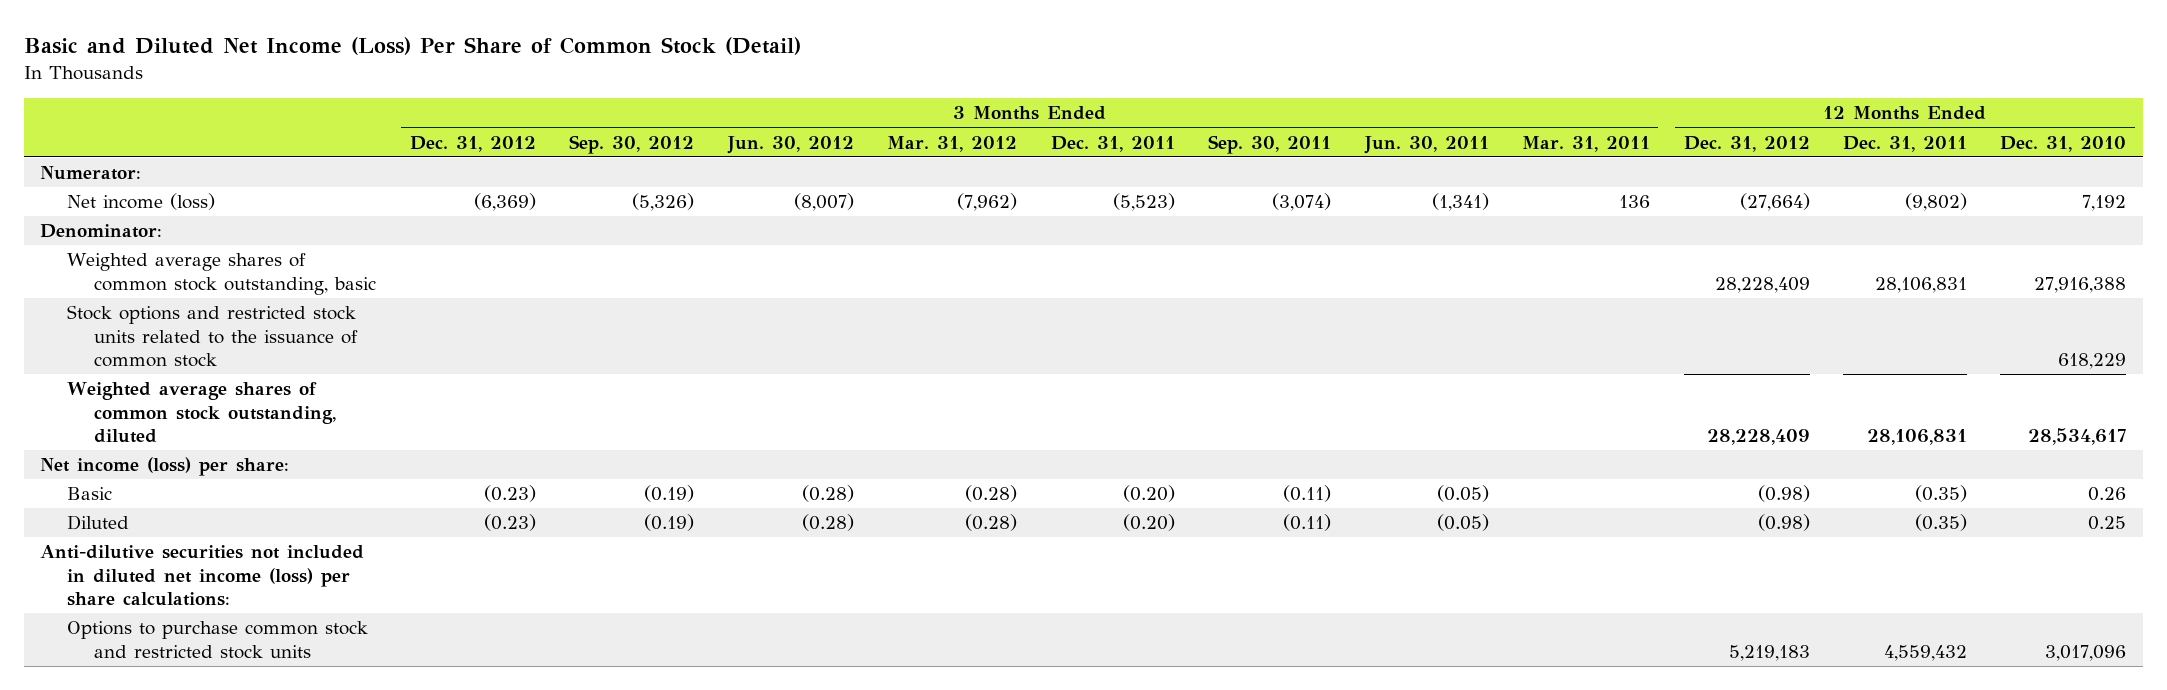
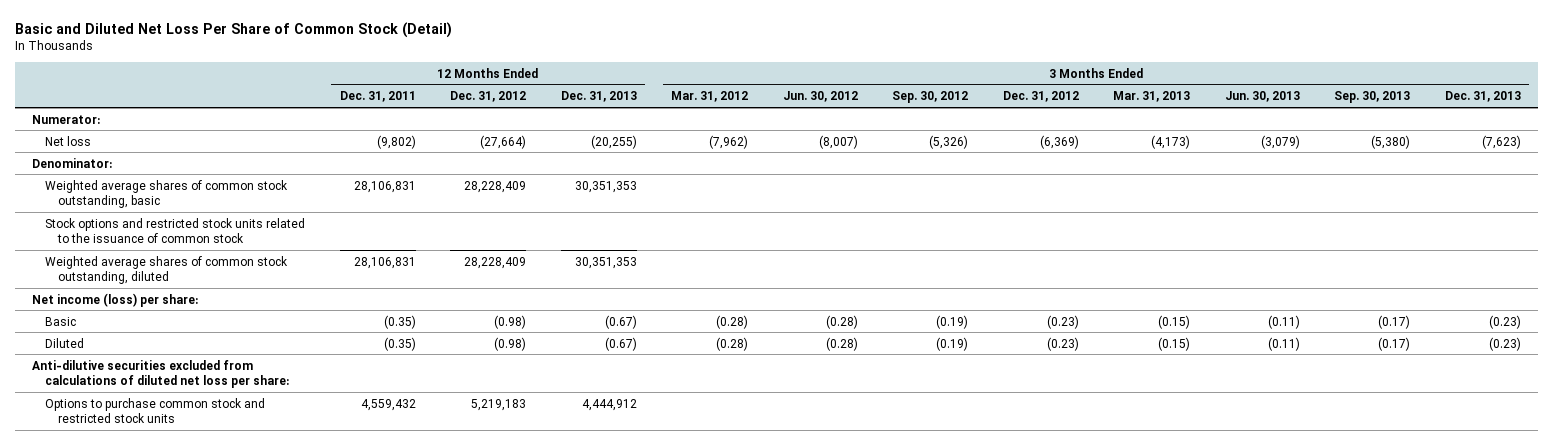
- Basic and Diluted Net Income (Loss) Per Share of Common Stock (Detail)
+ Basic and Diluted Net Loss Per Share of Common Stock (Detail)
- | 3 Months Ended Dec. 31, 2012 | 3 Months Ended Sep. 30, 2012 | 3 Months Ended Jun. 30, 2012 | 3 Months Ended Mar. 31, 2012 | 3 Months Ended Dec. 31, 2011 | 3 Months Ended Sep. 30, 2011 | 3 Months Ended Jun. 30, 2011 | 3 Months Ended Mar. 31, 2011 | 12 Months Ended Dec. 31, 2012 | 12 Months Ended Dec. 31, 2011 | 12 Months Ended Dec. 31, 2010
+ | 12 Months Ended Dec. 31, 2011 | 12 Months Ended Dec. 31, 2012 | 12 Months Ended Dec. 31, 2013 | 3 Months Ended Mar. 31, 2012 | 3 Months Ended Jun. 30, 2012 | 3 Months Ended Sep. 30, 2012 | 3 Months Ended Dec. 31, 2012 | 3 Months Ended Mar. 31, 2013 | 3 Months Ended Jun. 30, 2013 | 3 Months Ended Sep. 30, 2013 | 3 Months Ended Dec. 31, 2013
- Net income (loss) | (6,369) | (5,326) | (8,007) | (7,962) | (5,523) | (3,074) | (1,341) | 136 | (27,664) | (9,802) | 7,192
+ Net loss | (9,802) | (27,664) | (20,255) | (7,962) | (8,007) | (5,326) | (6,369) | (4,173) | (3,079) | (5,380) | (7,623)
- Anti-dilutive securities not included in diluted net income (loss) per share calculations:
+ Anti-dilutive securities excluded from calculations of diluted net loss per share:

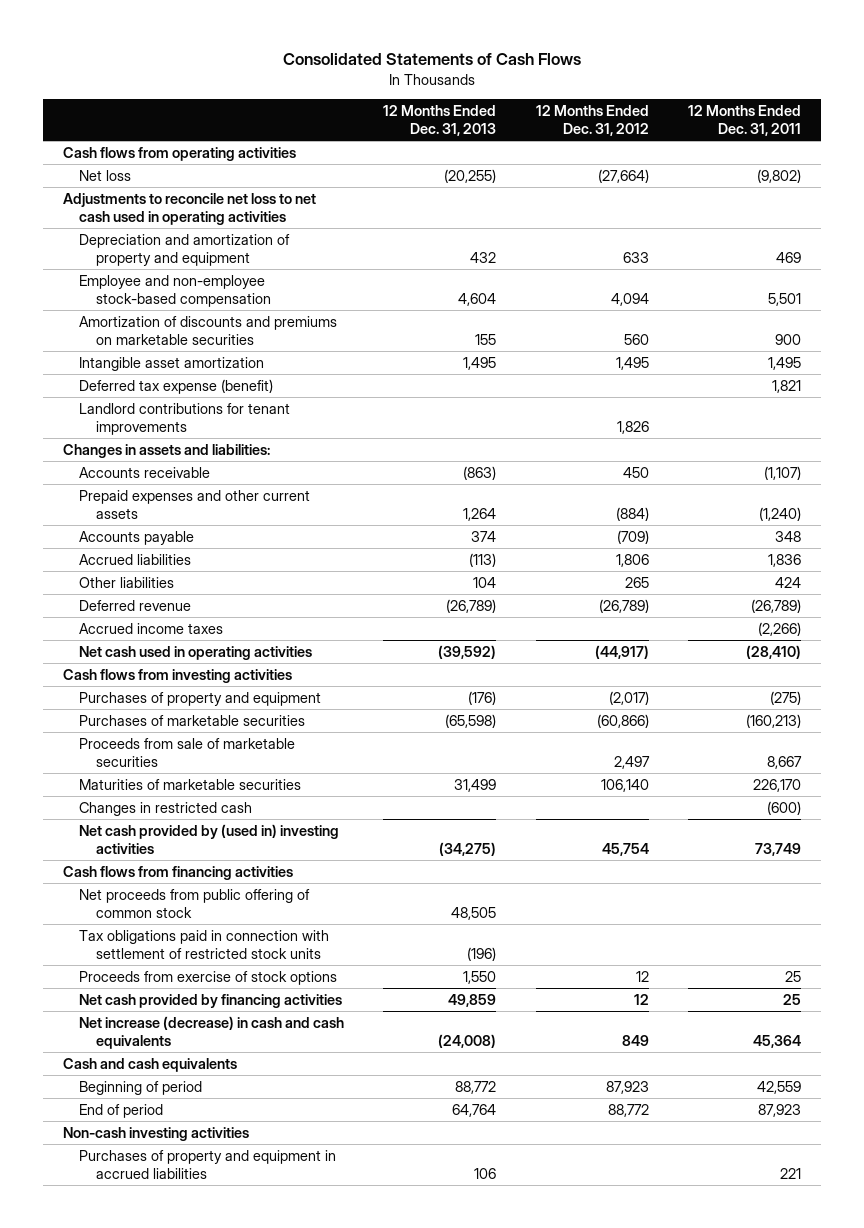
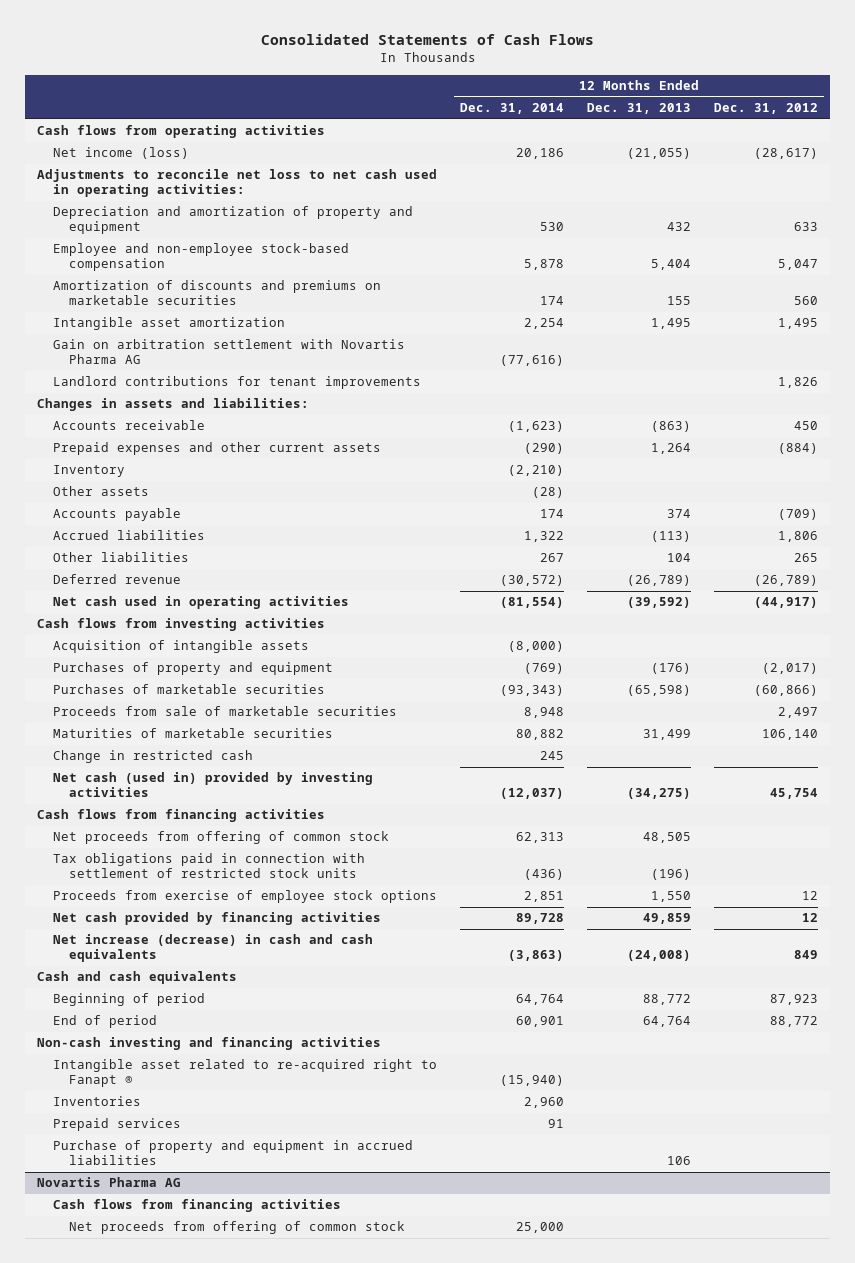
- | 12 Months Ended Dec. 31, 2013 | 12 Months Ended Dec. 31, 2012 | 12 Months Ended Dec. 31, 2011
+ | 12 Months Ended Dec. 31, 2014 | 12 Months Ended Dec. 31, 2013 | 12 Months Ended Dec. 31, 2012
- Net loss | (20,255) | (27,664) | (9,802)
- Adjustments to reconcile net loss to net cash used in operating activities
+ Net income (loss) | 20,186 | (21,055) | (28,617)
+ Adjustments to reconcile net loss to net cash used in operating activities:
- Employee and non-employee stock-based compensation | 4,604 | 4,094 | 5,501
+ Employee and non-employee stock-based compensation | 5,878 | 5,404 | 5,047
- Deferred tax expense (benefit) | | | 1,821
+ Gain on arbitration settlement with Novartis Pharma AG | (77,616) | |
+ Inventory | (2,210) | |
+ Other assets | (28) | |
- Accrued income taxes | | | (2,266)
+ Acquisition of intangible assets | (8,000) | |
- Changes in restricted cash | | | (600)
- Net cash provided by (used in) investing activities | (34,275) | 45,754 | 73,749
+ Change in restricted cash | 245 | |
+ Net cash (used in) provided by investing activities | (12,037) | (34,275) | 45,754
- Net proceeds from public offering of common stock | 48,505 | |
+ Net proceeds from offering of common stock | 62,313 | 48,505 |
- Proceeds from exercise of stock options | 1,550 | 12 | 25
+ Proceeds from exercise of employee stock options | 2,851 | 1,550 | 12
- Non-cash investing activities
- Purchases of property and equipment in accrued liabilities | 106 | | 221
+ Non-cash investing and financing activities
+ Intangible asset related to re-acquired right to Fanapt ® | (15,940) | |
+ Inventories | 2,960 | |
+ Prepaid services | 91 | |
+ Purchase of property and equipment in accrued liabilities | | 106 |
+ Novartis Pharma AG
+ Cash flows from financing activities
+ Net proceeds from offering of common stock | 25,000 | |

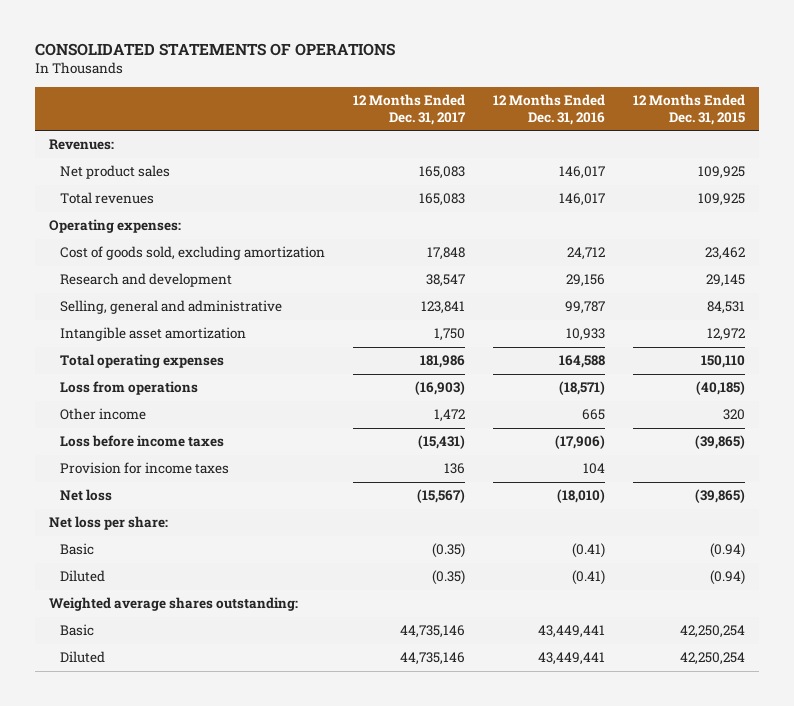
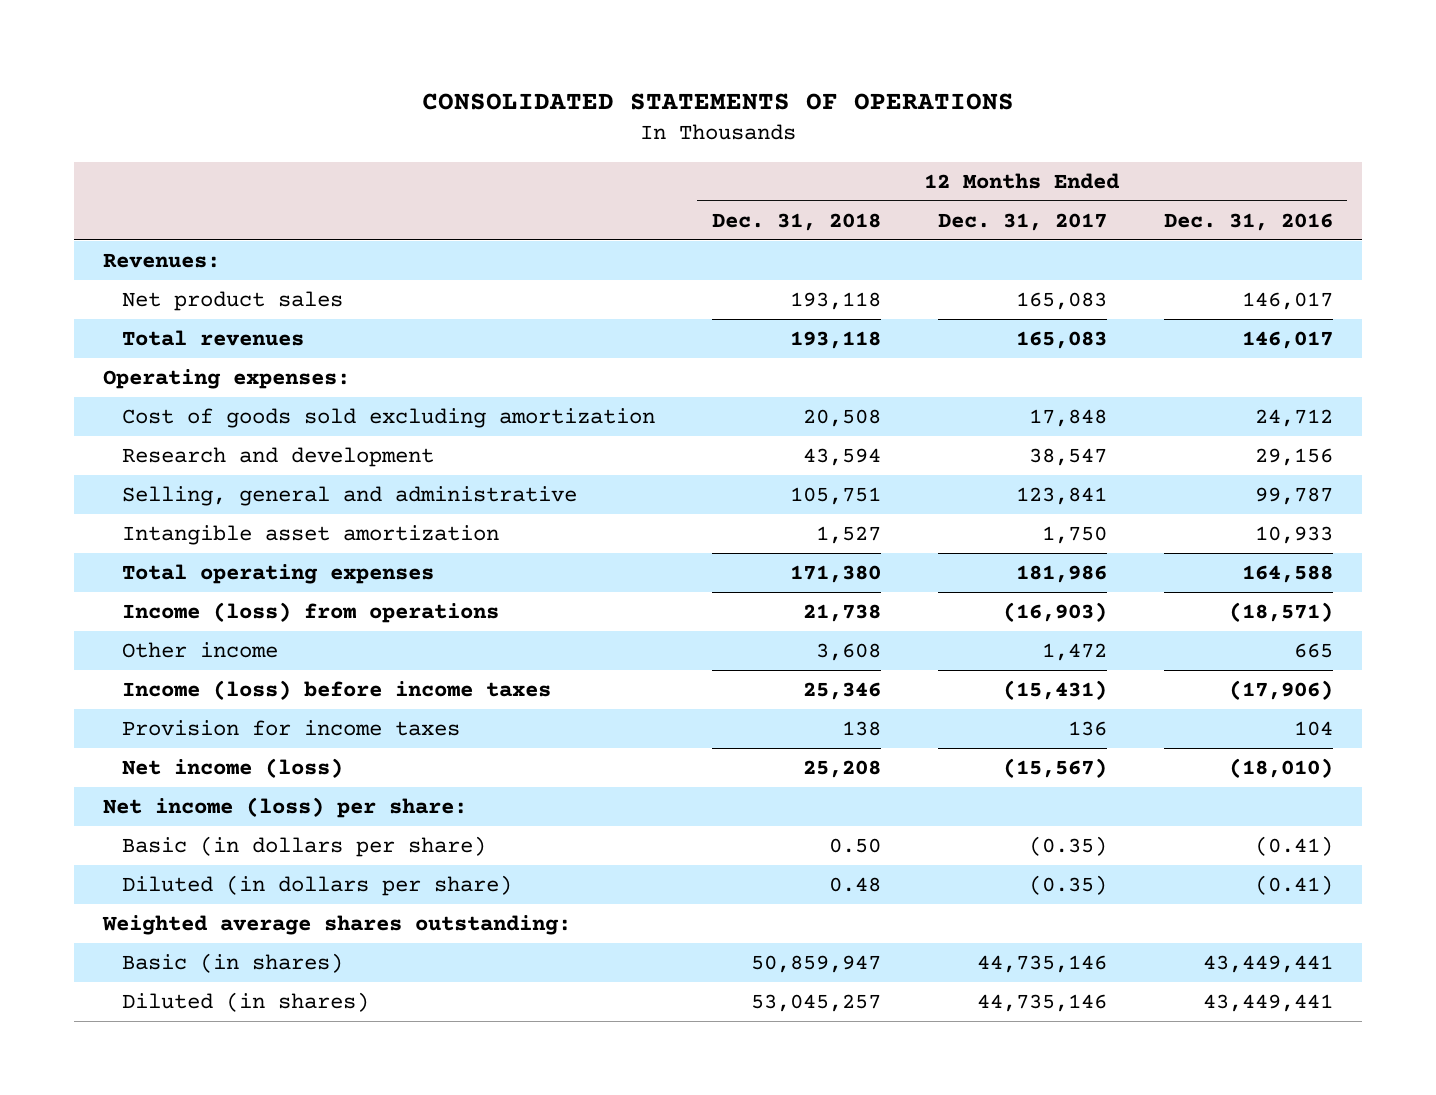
- | 12 Months Ended Dec. 31, 2017 | 12 Months Ended Dec. 31, 2016 | 12 Months Ended Dec. 31, 2015
+ | 12 Months Ended Dec. 31, 2018 | 12 Months Ended Dec. 31, 2017 | 12 Months Ended Dec. 31, 2016
- Cost of goods sold, excluding amortization | 17,848 | 24,712 | 23,462
+ Cost of goods sold excluding amortization | 20,508 | 17,848 | 24,712
- Loss from operations | (16,903) | (18,571) | (40,185)
+ Income (loss) from operations | 21,738 | (16,903) | (18,571)
- Loss before income taxes | (15,431) | (17,906) | (39,865)
+ Income (loss) before income taxes | 25,346 | (15,431) | (17,906)
- Net loss | (15,567) | (18,010) | (39,865)
- Net loss per share:
- Basic | (0.35) | (0.41) | (0.94)
- Diluted | (0.35) | (0.41) | (0.94)
+ Net income (loss) | 25,208 | (15,567) | (18,010)
+ Net income (loss) per share:
+ Basic (in dollars per share) | 0.50 | (0.35) | (0.41)
+ Diluted (in dollars per share) | 0.48 | (0.35) | (0.41)
- Basic | 44,735,146 | 43,449,441 | 42,250,254
- Diluted | 44,735,146 | 43,449,441 | 42,250,254
+ Basic (in shares) | 50,859,947 | 44,735,146 | 43,449,441
+ Diluted (in shares) | 53,045,257 | 44,735,146 | 43,449,441

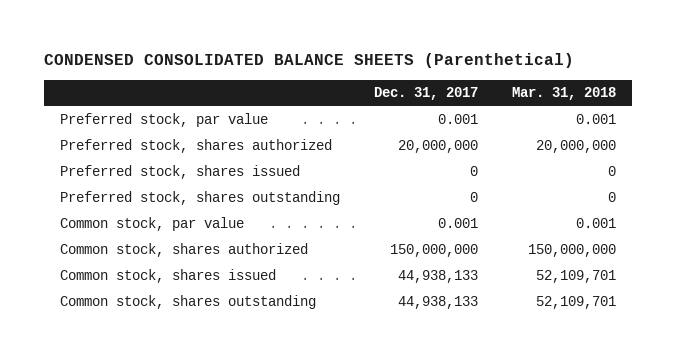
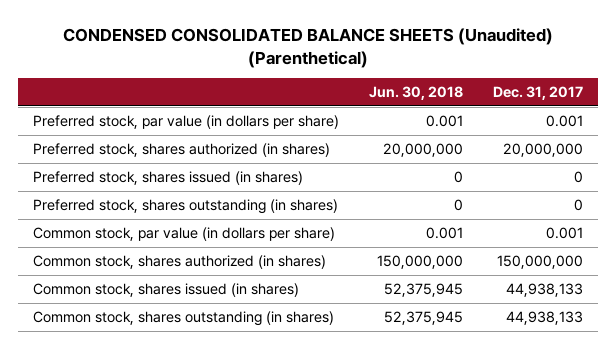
- CONDENSED CONSOLIDATED BALANCE SHEETS (Parenthetical)
+ CONDENSED CONSOLIDATED BALANCE SHEETS (Unaudited) (Parenthetical)
- | Dec. 31, 2017 | Mar. 31, 2018
+ | Jun. 30, 2018 | Dec. 31, 2017
- Preferred stock, par value | 0.001 | 0.001
- Preferred stock, shares authorized | 20,000,000 | 20,000,000
- Preferred stock, shares issued | 0 | 0
- Preferred stock, shares outstanding | 0 | 0
- Common stock, par value | 0.001 | 0.001
- Common stock, shares authorized | 150,000,000 | 150,000,000
- Common stock, shares issued | 44,938,133 | 52,109,701
- Common stock, shares outstanding | 44,938,133 | 52,109,701
+ Preferred stock, par value (in dollars per share) | 0.001 | 0.001
+ Preferred stock, shares authorized (in shares) | 20,000,000 | 20,000,000
+ Preferred stock, shares issued (in shares) | 0 | 0
+ Preferred stock, shares outstanding (in shares) | 0 | 0
+ Common stock, par value (in dollars per share) | 0.001 | 0.001
+ Common stock, shares authorized (in shares) | 150,000,000 | 150,000,000
+ Common stock, shares issued (in shares) | 52,375,945 | 44,938,133
+ Common stock, shares outstanding (in shares) | 52,375,945 | 44,938,133

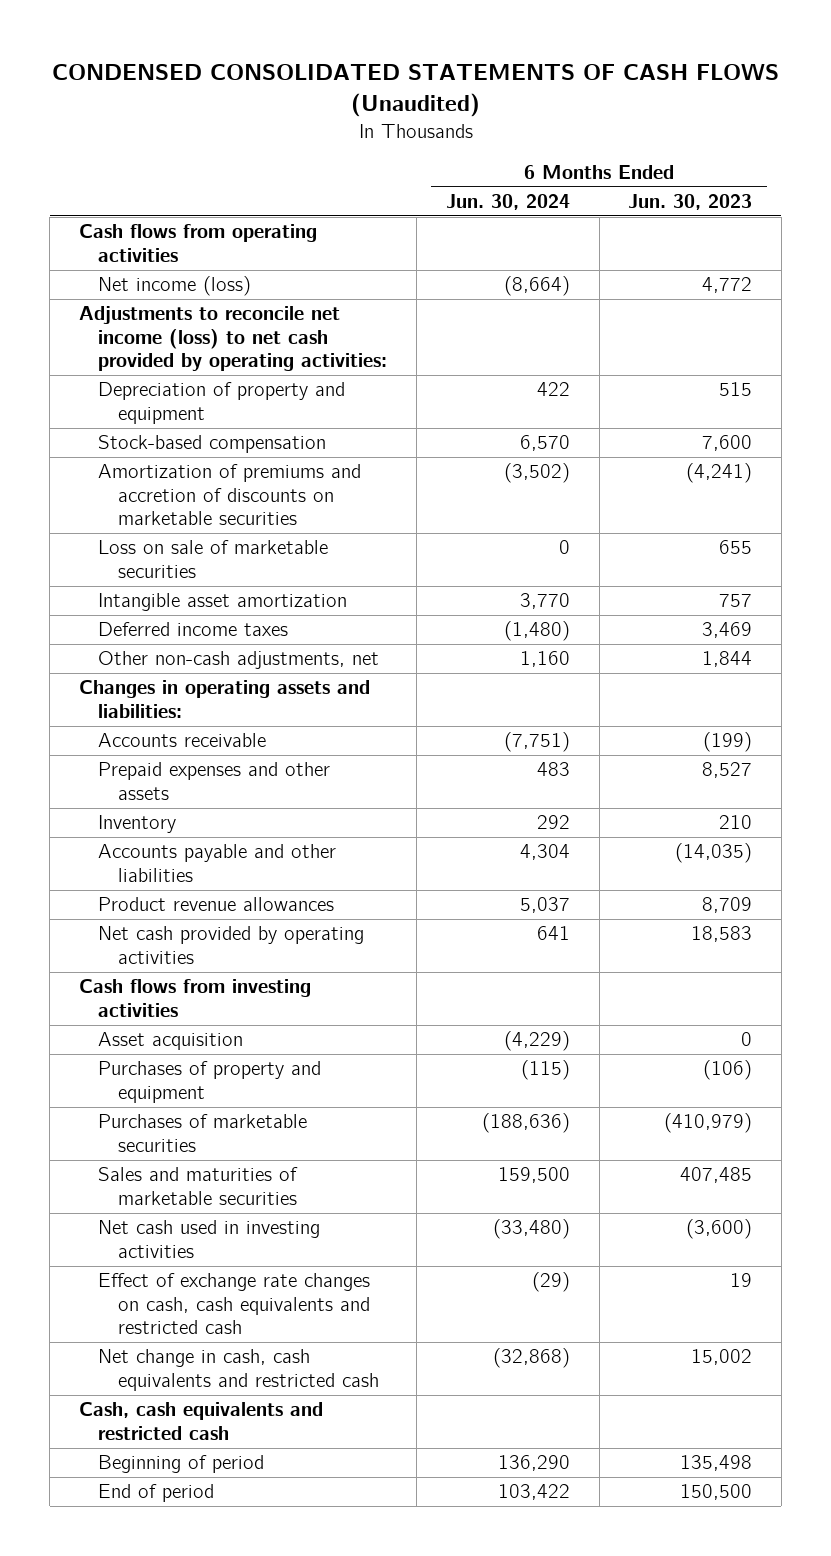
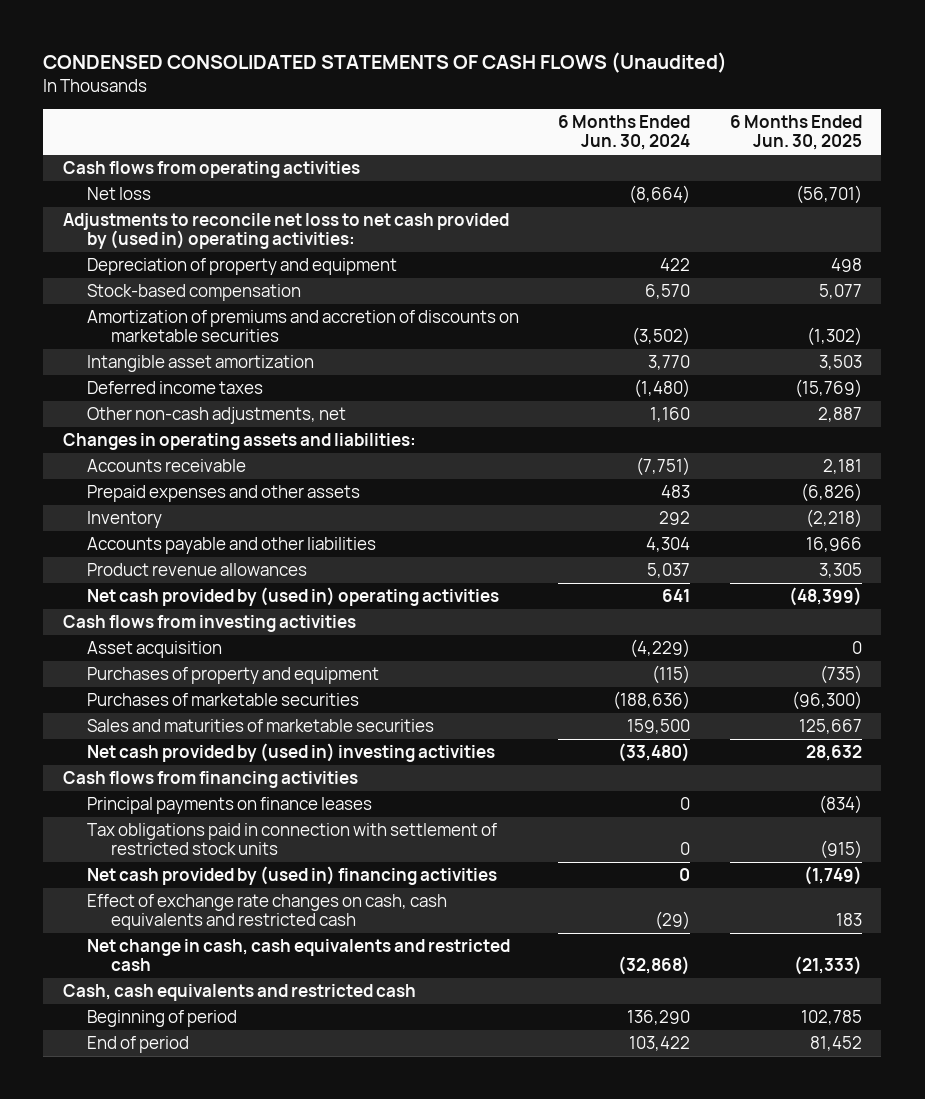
- | 6 Months Ended Jun. 30, 2024 | 6 Months Ended Jun. 30, 2023
+ | 6 Months Ended Jun. 30, 2024 | 6 Months Ended Jun. 30, 2025
- Net income (loss) | (8,664) | 4,772
- Adjustments to reconcile net income (loss) to net cash provided by operating activities:
+ Net loss | (8,664) | (56,701)
+ Adjustments to reconcile net loss to net cash provided by (used in) operating activities:
- Loss on sale of marketable securities | 0 | 655
- Net cash provided by operating activities | 641 | 18,583
+ Net cash provided by (used in) operating activities | 641 | (48,399)
- Net cash used in investing activities | (33,480) | (3,600)
+ Net cash provided by (used in) investing activities | (33,480) | 28,632
+ Cash flows from financing activities
+ Principal payments on finance leases | 0 | (834)
+ Tax obligations paid in connection with settlement of restricted stock units | 0 | (915)
+ Net cash provided by (used in) financing activities | 0 | (1,749)

